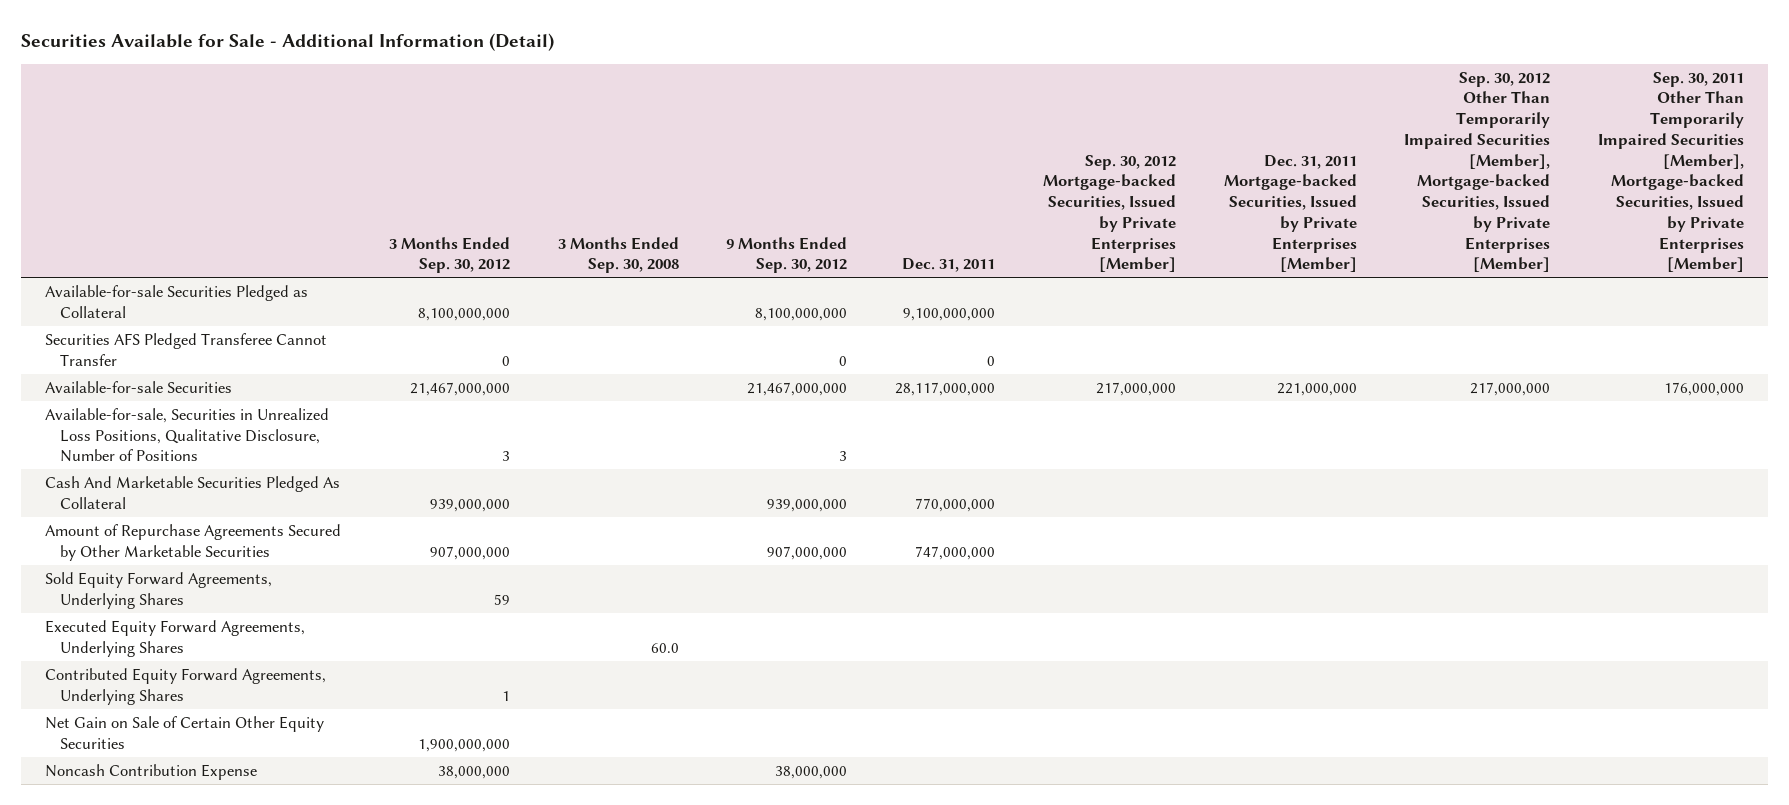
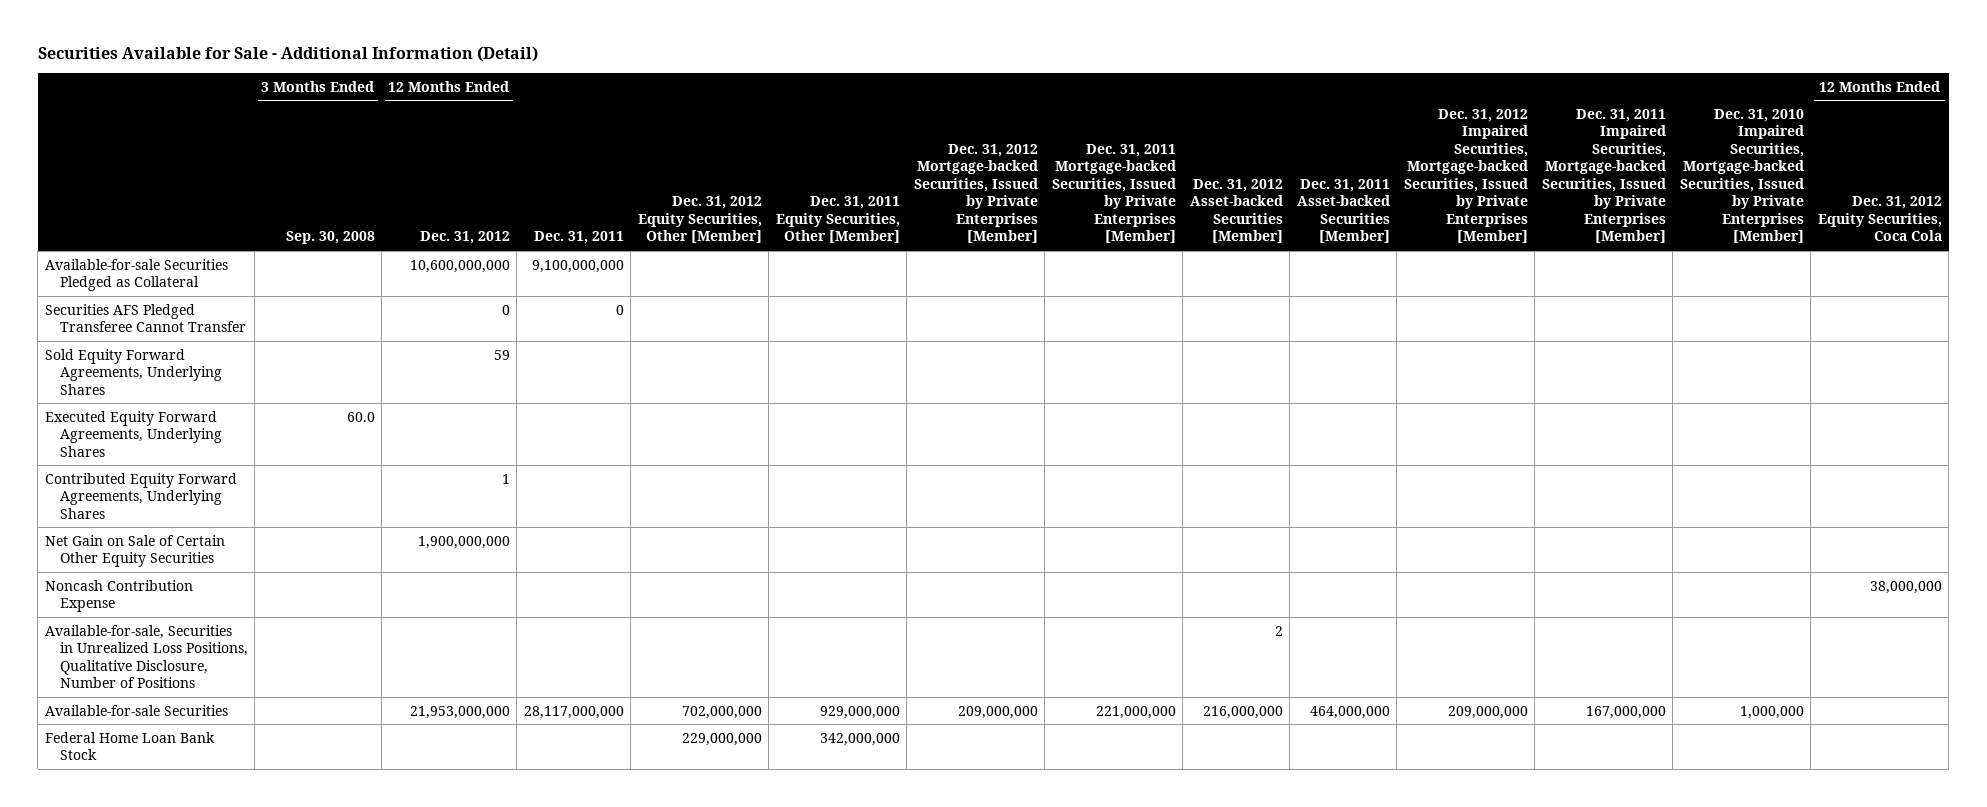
- | 3 Months Ended Sep. 30, 2012 | 3 Months Ended Sep. 30, 2008 | 9 Months Ended Sep. 30, 2012 | Dec. 31, 2011 | Sep. 30, 2012 Mortgage-backed Securities, Issued by Private Enterprises [Member] | Dec. 31, 2011 Mortgage-backed Securities, Issued by Private Enterprises [Member] | Sep. 30, 2012 Other Than Temporarily Impaired Securities [Member], Mortgage-backed Securities, Issued by Private Enterprises [Member] | Sep. 30, 2011 Other Than Temporarily Impaired Securities [Member], Mortgage-backed Securities, Issued by Private Enterprises [Member]
+ | 3 Months Ended Sep. 30, 2008 | 12 Months Ended Dec. 31, 2012 | Dec. 31, 2011 | Dec. 31, 2012 Equity Securities, Other [Member] | Dec. 31, 2011 Equity Securities, Other [Member] | Dec. 31, 2012 Mortgage-backed Securities, Issued by Private Enterprises [Member] | Dec. 31, 2011 Mortgage-backed Securities, Issued by Private Enterprises [Member] | Dec. 31, 2012 Asset-backed Securities [Member] | Dec. 31, 2011 Asset-backed Securities [Member] | Dec. 31, 2012 Impaired Securities, Mortgage-backed Securities, Issued by Private Enterprises [Member] | Dec. 31, 2011 Impaired Securities, Mortgage-backed Securities, Issued by Private Enterprises [Member] | Dec. 31, 2010 Impaired Securities, Mortgage-backed Securities, Issued by Private Enterprises [Member] | 12 Months Ended Dec. 31, 2012 Equity Securities, Coca Cola
- Cash And Marketable Securities Pledged As Collateral | 939,000,000 | | 939,000,000 | 770,000,000 | | | |
- Amount of Repurchase Agreements Secured by Other Marketable Securities | 907,000,000 | | 907,000,000 | 747,000,000 | | | |
moved down: Available-for-sale, Securities in Unrealized Loss Positions, Qualitative Disclosure, Number of Positions | | | | | | | | 2 | | | | |
moved down: Available-for-sale Securities | | 21,953,000,000 | 28,117,000,000 | 702,000,000 | 929,000,000 | 209,000,000 | 221,000,000 | 216,000,000 | 464,000,000 | 209,000,000 | 167,000,000 | 1,000,000 |
+ Federal Home Loan Bank Stock | | | | 229,000,000 | 342,000,000 | | | | | | | |

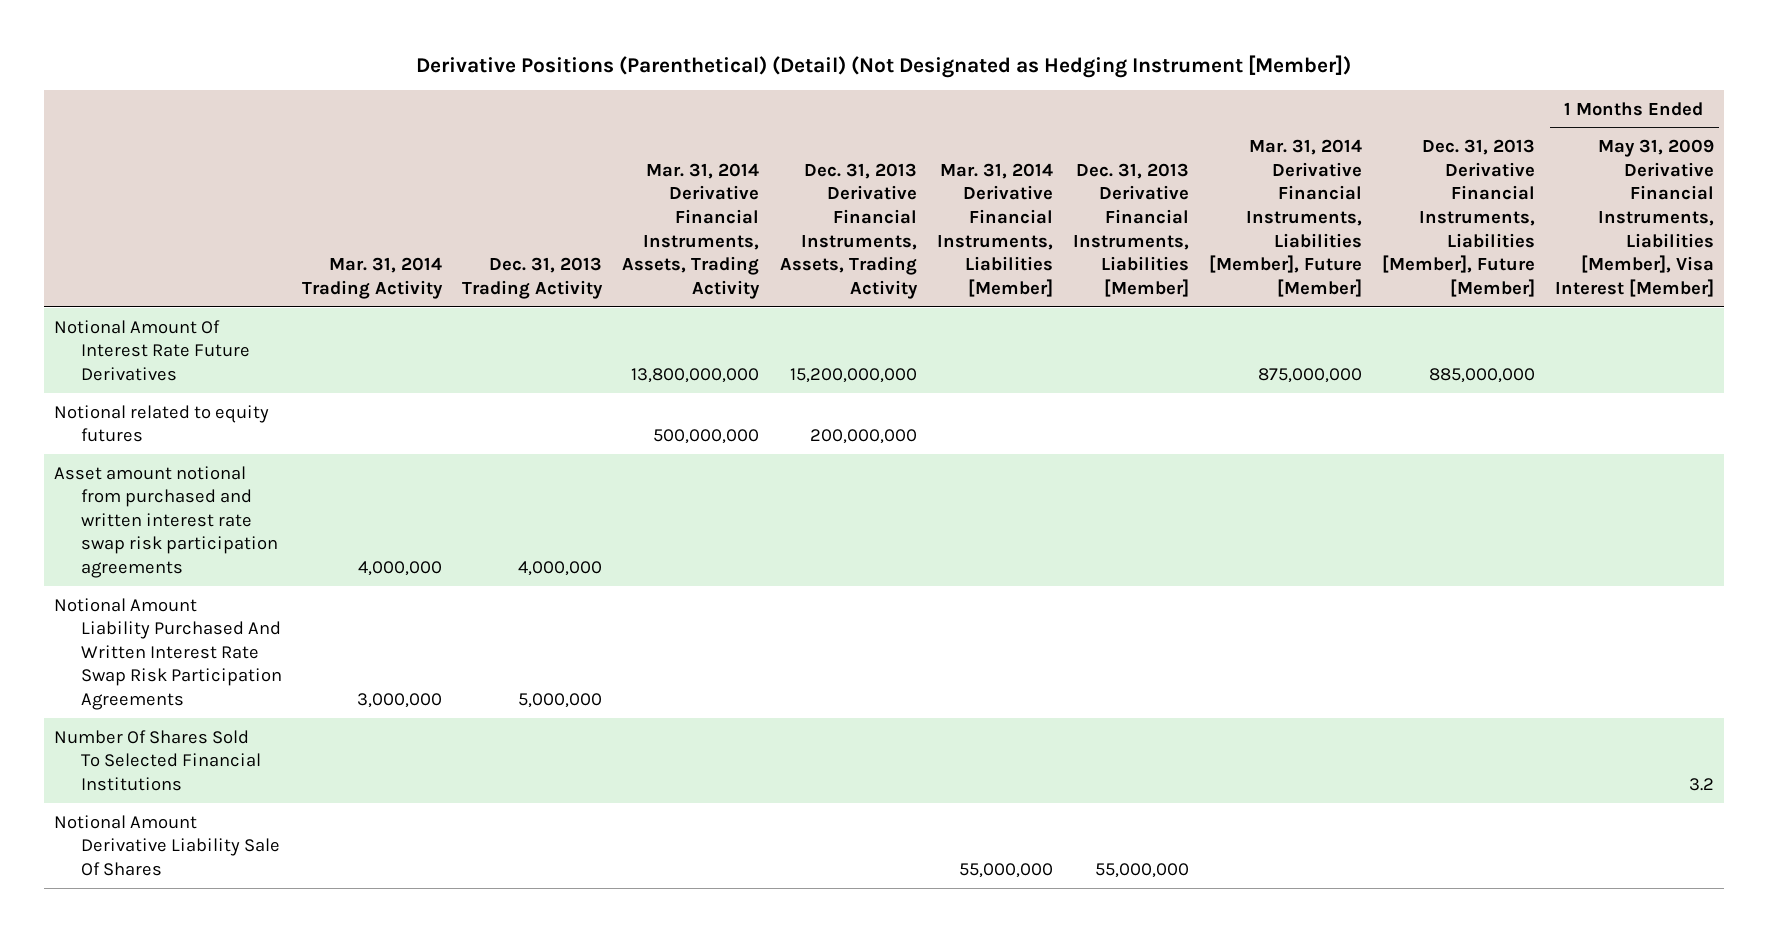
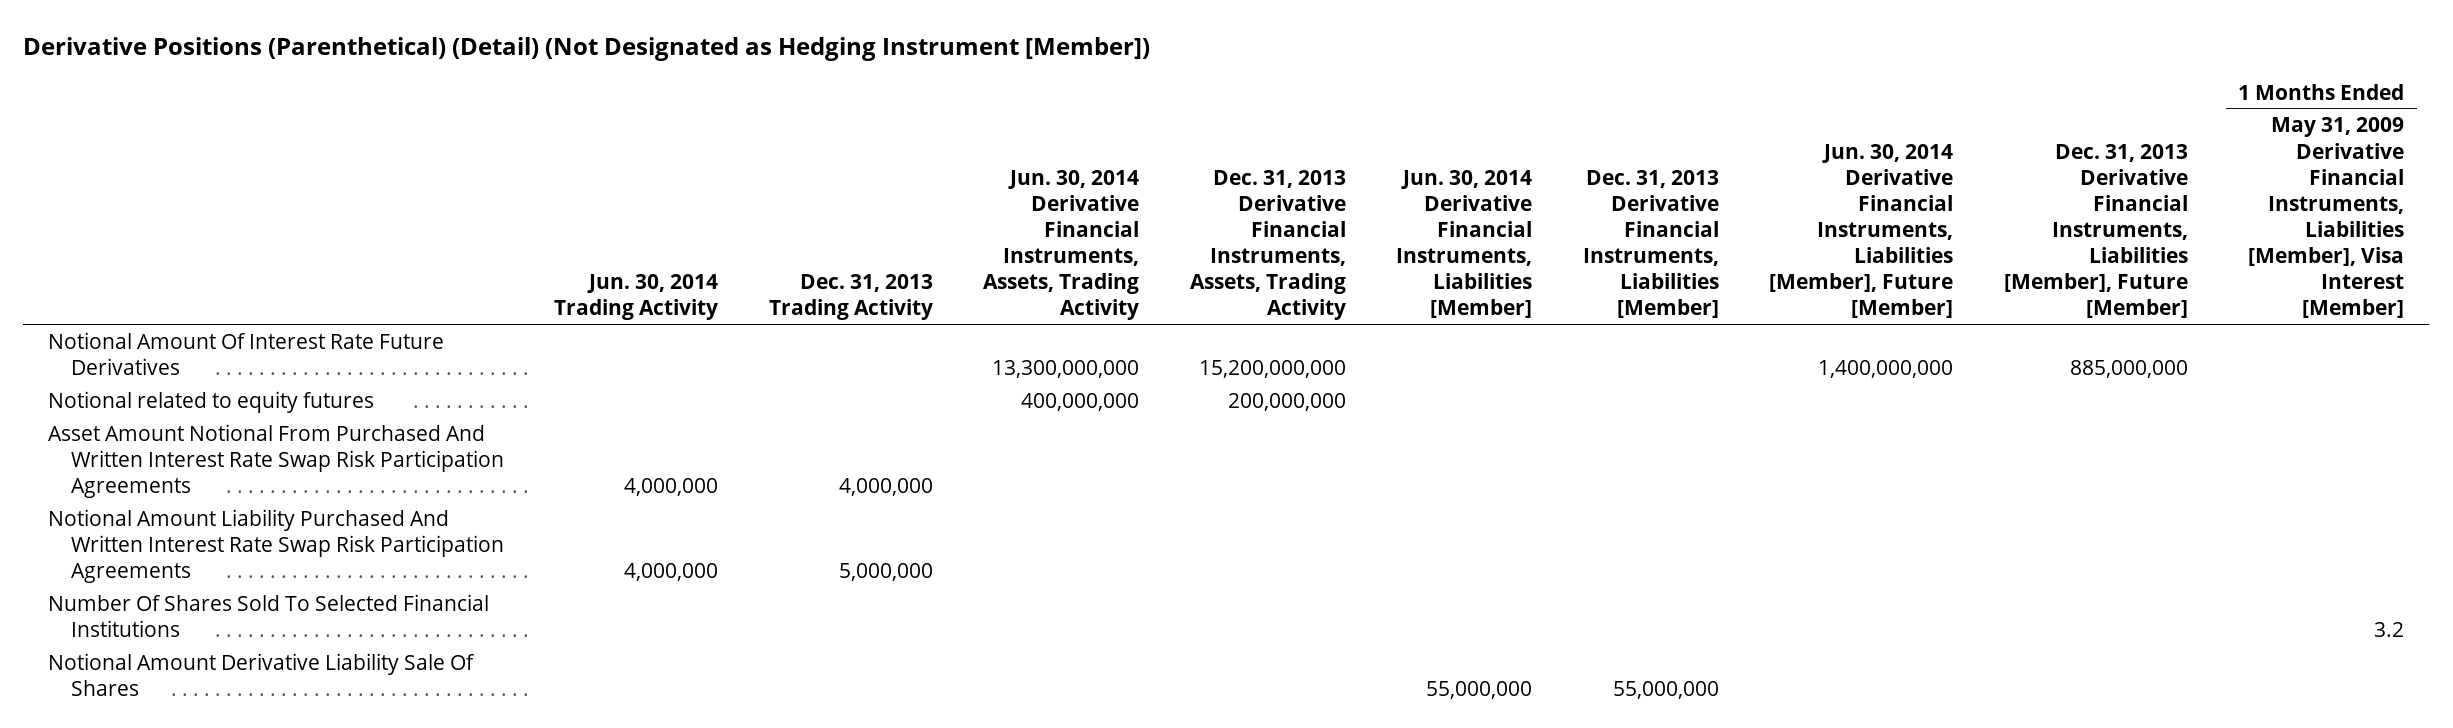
- | Mar. 31, 2014 Trading Activity | Dec. 31, 2013 Trading Activity | Mar. 31, 2014 Derivative Financial Instruments, Assets, Trading Activity | Dec. 31, 2013 Derivative Financial Instruments, Assets, Trading Activity | Mar. 31, 2014 Derivative Financial Instruments, Liabilities [Member] | Dec. 31, 2013 Derivative Financial Instruments, Liabilities [Member] | Mar. 31, 2014 Derivative Financial Instruments, Liabilities [Member], Future [Member] | Dec. 31, 2013 Derivative Financial Instruments, Liabilities [Member], Future [Member] | 1 Months Ended May 31, 2009 Derivative Financial Instruments, Liabilities [Member], Visa Interest [Member]
+ | Jun. 30, 2014 Trading Activity | Dec. 31, 2013 Trading Activity | Jun. 30, 2014 Derivative Financial Instruments, Assets, Trading Activity | Dec. 31, 2013 Derivative Financial Instruments, Assets, Trading Activity | Jun. 30, 2014 Derivative Financial Instruments, Liabilities [Member] | Dec. 31, 2013 Derivative Financial Instruments, Liabilities [Member] | Jun. 30, 2014 Derivative Financial Instruments, Liabilities [Member], Future [Member] | Dec. 31, 2013 Derivative Financial Instruments, Liabilities [Member], Future [Member] | 1 Months Ended May 31, 2009 Derivative Financial Instruments, Liabilities [Member], Visa Interest [Member]
- Asset amount notional from purchased and written interest rate swap risk participation agreements | 4,000,000 | 4,000,000 | | | | | | |
+ Asset Amount Notional From Purchased And Written Interest Rate Swap Risk Participation Agreements | 4,000,000 | 4,000,000 | | | | | | |

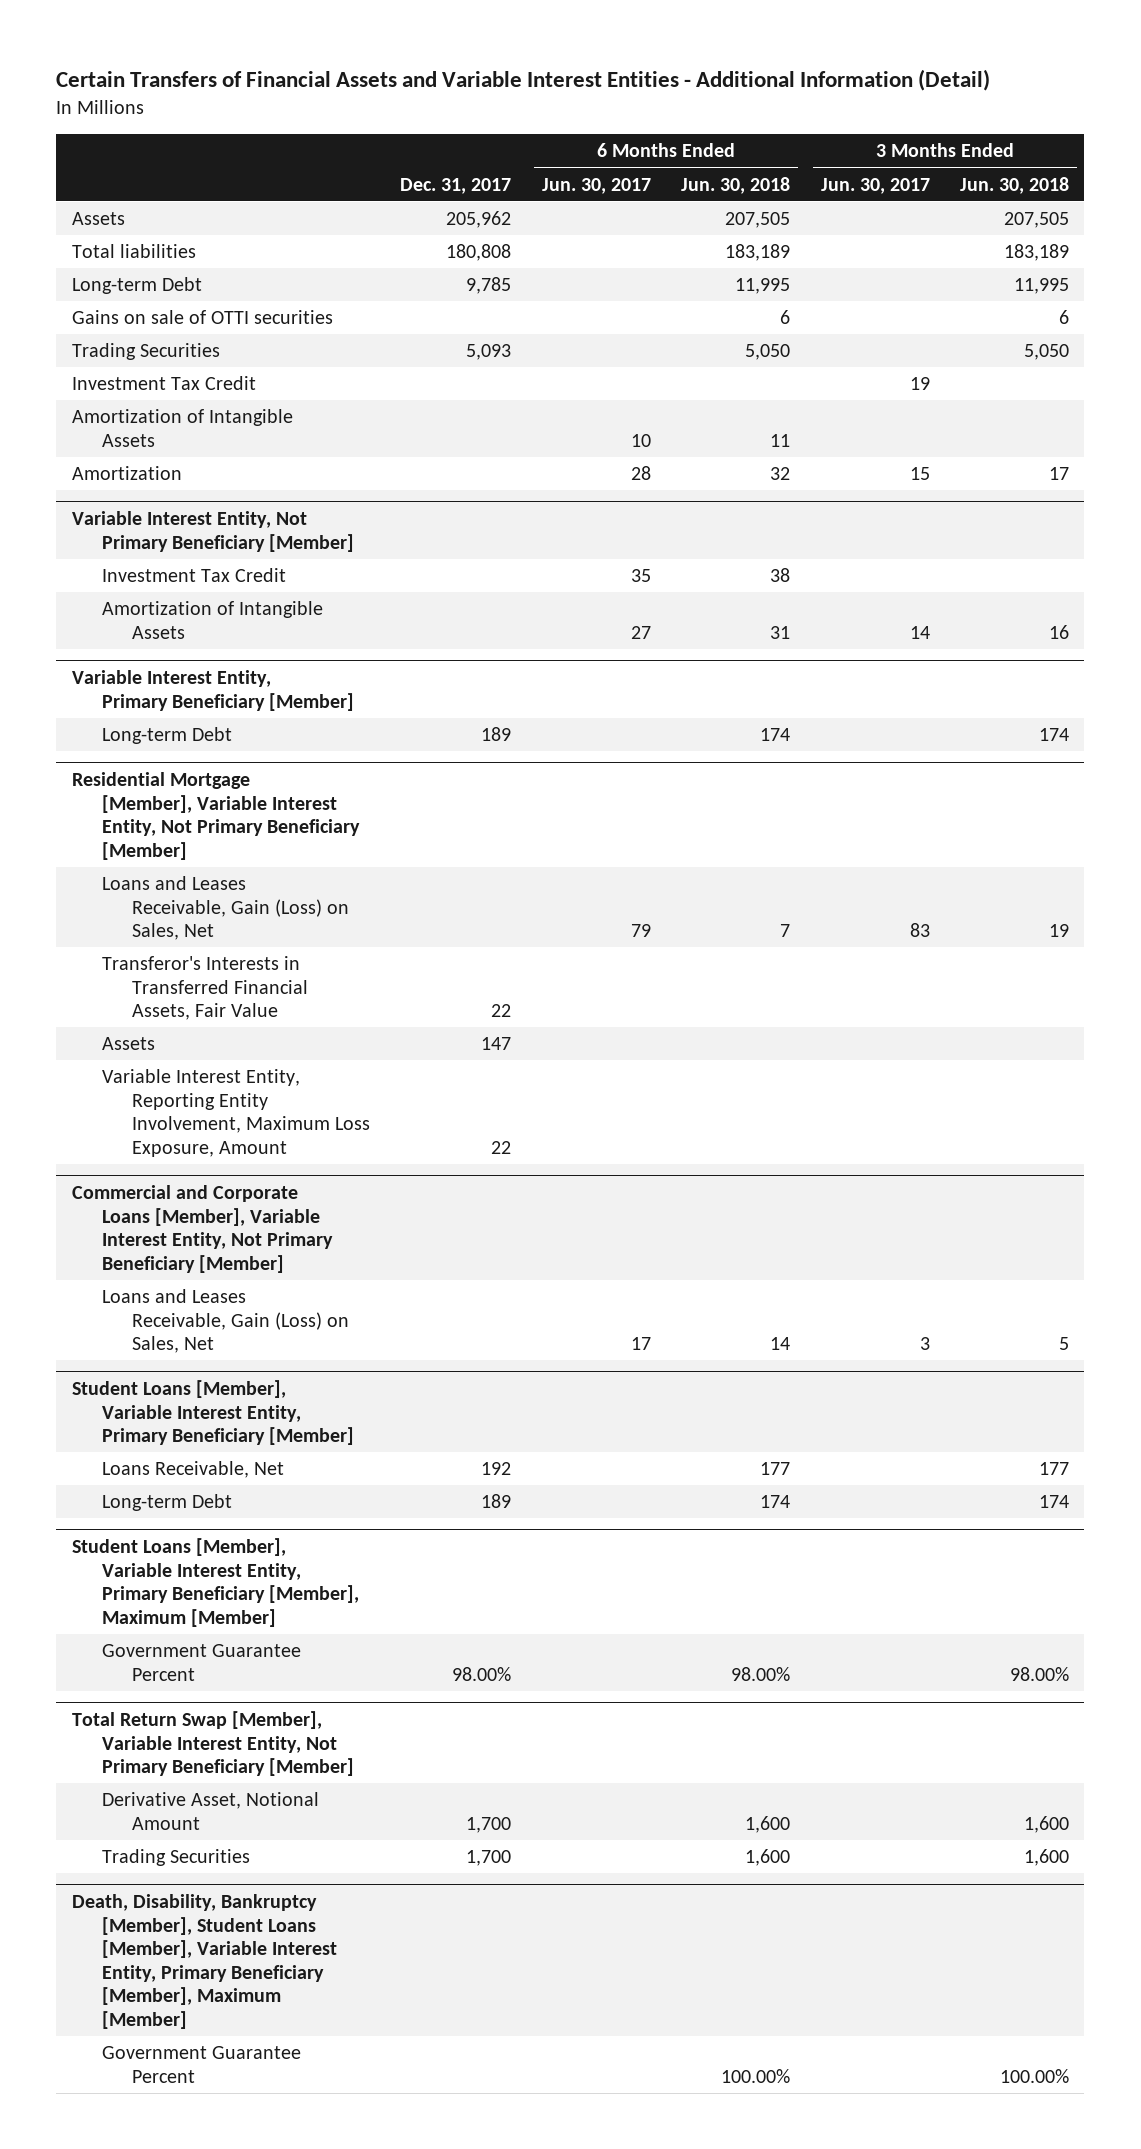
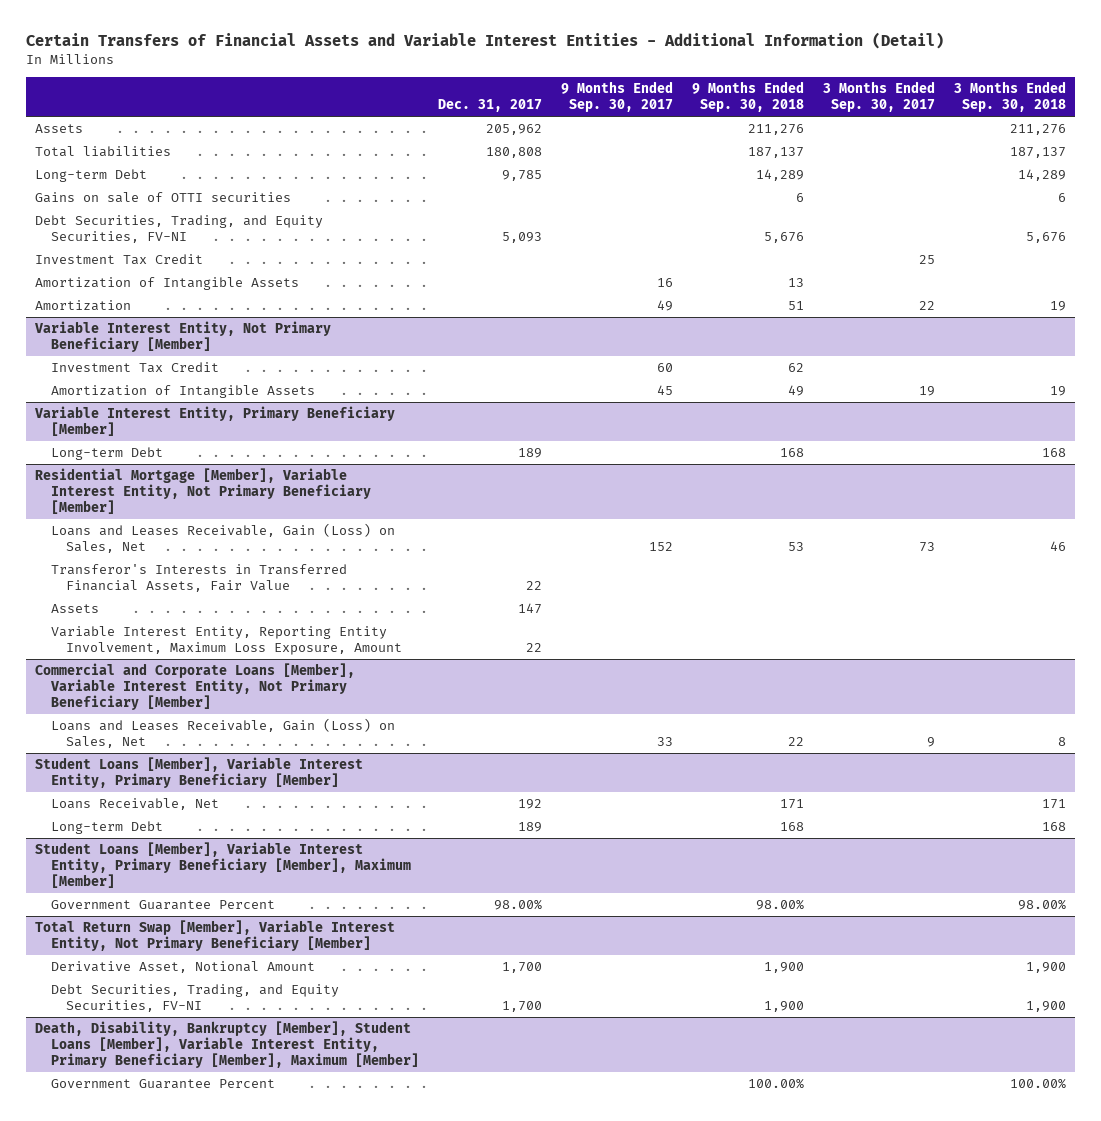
- | Dec. 31, 2017 | 6 Months Ended Jun. 30, 2017 | 6 Months Ended Jun. 30, 2018 | 3 Months Ended Jun. 30, 2017 | 3 Months Ended Jun. 30, 2018
+ | Dec. 31, 2017 | 9 Months Ended Sep. 30, 2017 | 9 Months Ended Sep. 30, 2018 | 3 Months Ended Sep. 30, 2017 | 3 Months Ended Sep. 30, 2018
- Trading Securities | 5,093 | | 5,050 | | 5,050
+ Debt Securities, Trading, and Equity Securities, FV-NI | 5,093 | | 5,676 | | 5,676
@ Total Return Swap [Member], Variable Interest Entity, Not Primary Beneficiary [Member]
- Trading Securities | 1,700 | | 1,600 | | 1,600
+ Debt Securities, Trading, and Equity Securities, FV-NI | 1,700 | | 1,900 | | 1,900

